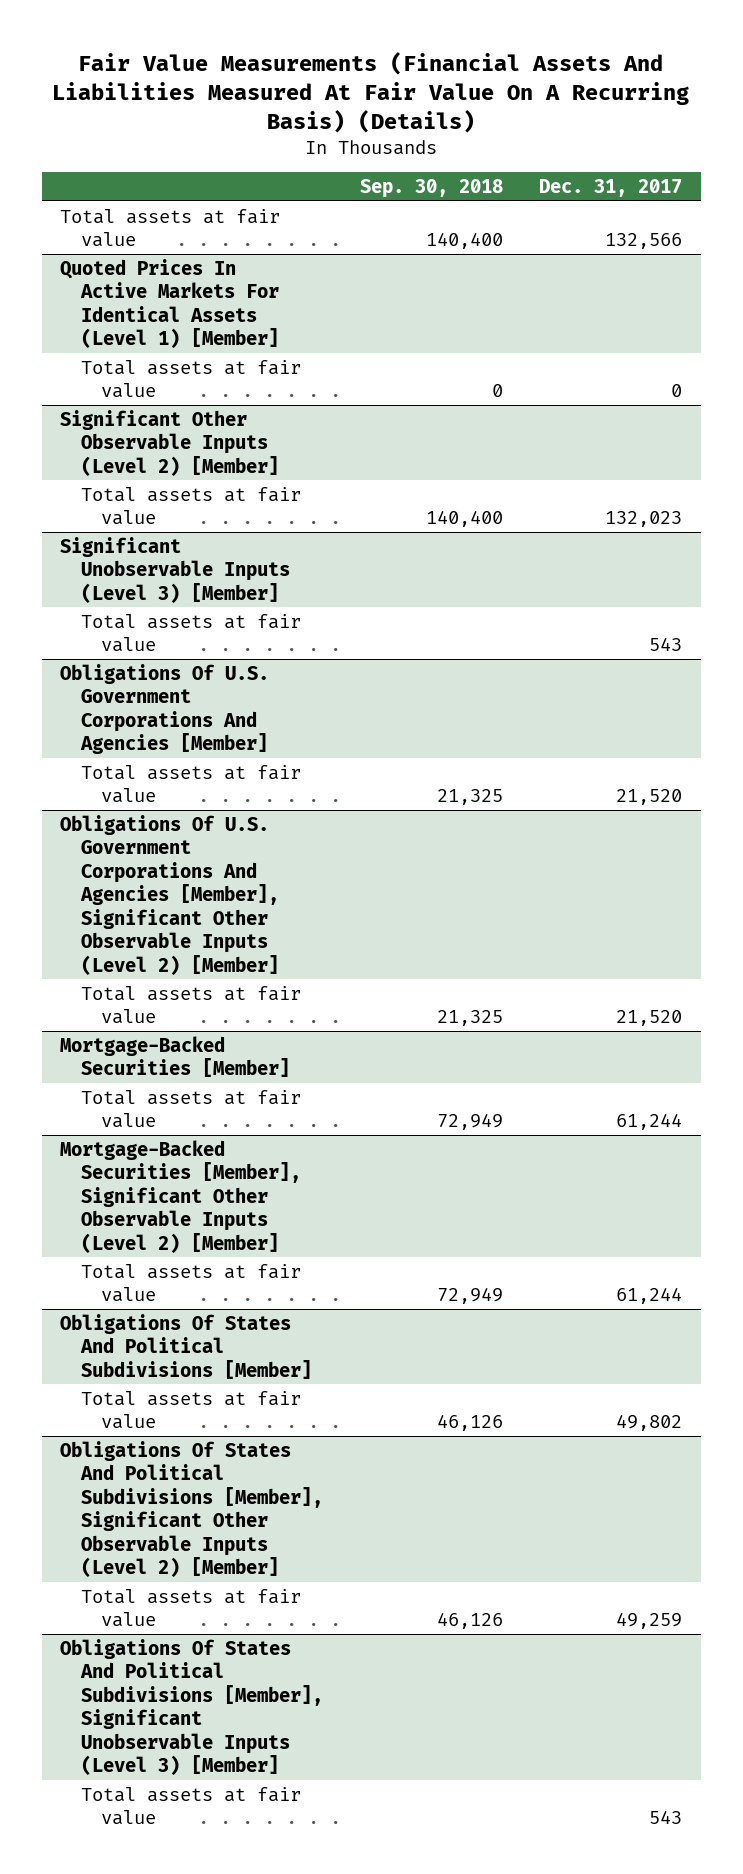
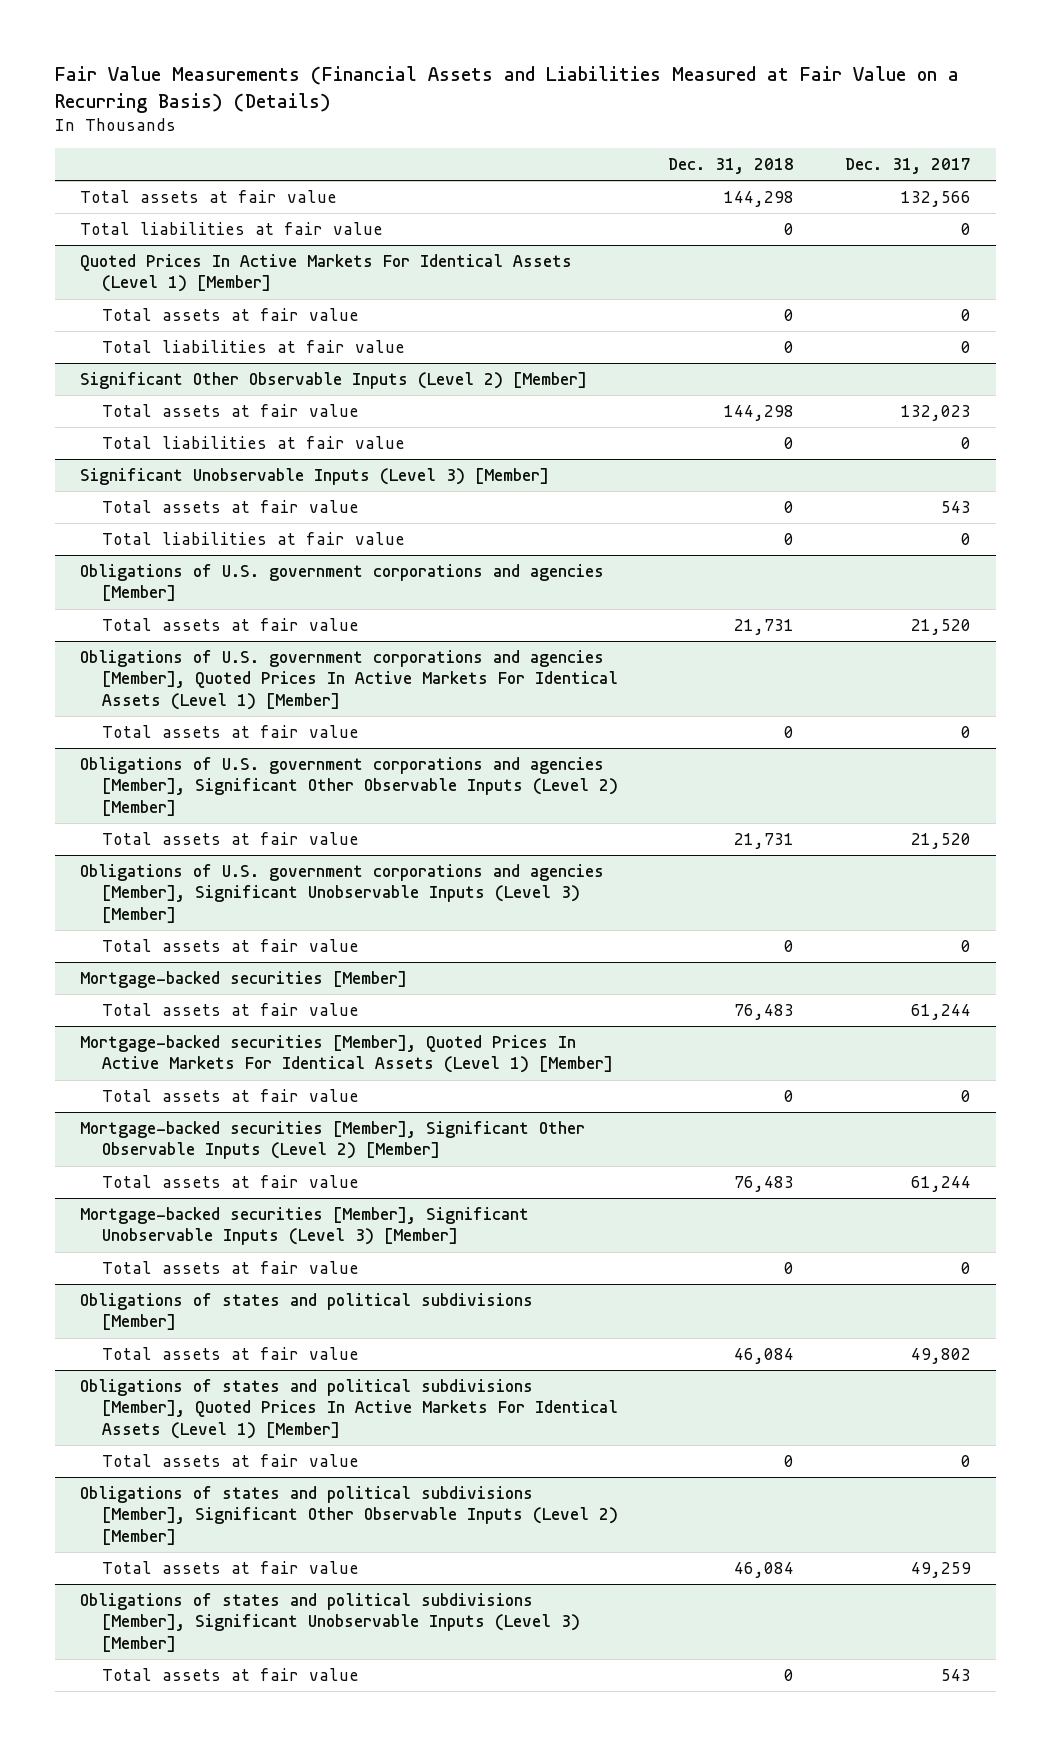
- Fair Value Measurements (Financial Assets And Liabilities Measured At Fair Value On A Recurring Basis) (Details)
+ Fair Value Measurements (Financial Assets and Liabilities Measured at Fair Value on a Recurring Basis) (Details)
- | Sep. 30, 2018 | Dec. 31, 2017
+ | Dec. 31, 2018 | Dec. 31, 2017
+ Total liabilities at fair value | 0 | 0
@ Quoted Prices In Active Markets For Identical Assets (Level 1) [Member]
+ Total liabilities at fair value | 0 | 0
@ Significant Other Observable Inputs (Level 2) [Member]
+ Total liabilities at fair value | 0 | 0
- Obligations Of U.S. Government Corporations And Agencies [Member]
@ Significant Unobservable Inputs (Level 3) [Member]
+ Total liabilities at fair value | 0 | 0
+ Obligations of U.S. government corporations and agencies [Member]
- Obligations Of U.S. Government Corporations And Agencies [Member], Significant Other Observable Inputs (Level 2) [Member]
+ Obligations of U.S. government corporations and agencies [Member], Quoted Prices In Active Markets For Identical Assets (Level 1) [Member]
+ Total assets at fair value | 0 | 0
+ Obligations of U.S. government corporations and agencies [Member], Significant Other Observable Inputs (Level 2) [Member]
- Mortgage-Backed Securities [Member]
+ Obligations of U.S. government corporations and agencies [Member], Significant Unobservable Inputs (Level 3) [Member]
+ Total assets at fair value | 0 | 0
+ Mortgage-backed securities [Member]
- Mortgage-Backed Securities [Member], Significant Other Observable Inputs (Level 2) [Member]
+ Mortgage-backed securities [Member], Quoted Prices In Active Markets For Identical Assets (Level 1) [Member]
+ Total assets at fair value | 0 | 0
+ Mortgage-backed securities [Member], Significant Other Observable Inputs (Level 2) [Member]
- Obligations Of States And Political Subdivisions [Member]
+ Mortgage-backed securities [Member], Significant Unobservable Inputs (Level 3) [Member]
+ Total assets at fair value | 0 | 0
+ Obligations of states and political subdivisions [Member]
- Obligations Of States And Political Subdivisions [Member], Significant Other Observable Inputs (Level 2) [Member]
+ Obligations of states and political subdivisions [Member], Quoted Prices In Active Markets For Identical Assets (Level 1) [Member]
+ Total assets at fair value | 0 | 0
+ Obligations of states and political subdivisions [Member], Significant Other Observable Inputs (Level 2) [Member]
- Obligations Of States And Political Subdivisions [Member], Significant Unobservable Inputs (Level 3) [Member]
+ Obligations of states and political subdivisions [Member], Significant Unobservable Inputs (Level 3) [Member]

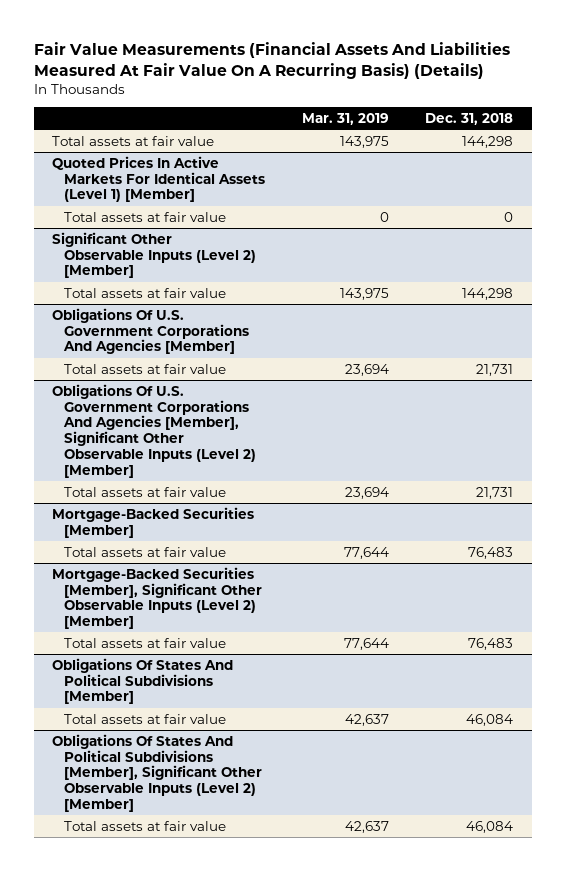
- Fair Value Measurements (Financial Assets and Liabilities Measured at Fair Value on a Recurring Basis) (Details)
+ Fair Value Measurements (Financial Assets And Liabilities Measured At Fair Value On A Recurring Basis) (Details)
- | Dec. 31, 2018 | Dec. 31, 2017
+ | Mar. 31, 2019 | Dec. 31, 2018
- Total liabilities at fair value | 0 | 0
@ Quoted Prices In Active Markets For Identical Assets (Level 1) [Member]
- Total liabilities at fair value | 0 | 0
@ Significant Other Observable Inputs (Level 2) [Member]
- Total liabilities at fair value | 0 | 0
- Significant Unobservable Inputs (Level 3) [Member]
- Total assets at fair value | 0 | 543
- Total liabilities at fair value | 0 | 0
- Obligations of U.S. government corporations and agencies [Member]
+ Obligations Of U.S. Government Corporations And Agencies [Member]
- Obligations of U.S. government corporations and agencies [Member], Quoted Prices In Active Markets For Identical Assets (Level 1) [Member]
- Total assets at fair value | 0 | 0
- Obligations of U.S. government corporations and agencies [Member], Significant Other Observable Inputs (Level 2) [Member]
+ Obligations Of U.S. Government Corporations And Agencies [Member], Significant Other Observable Inputs (Level 2) [Member]
- Obligations of U.S. government corporations and agencies [Member], Significant Unobservable Inputs (Level 3) [Member]
- Total assets at fair value | 0 | 0
- Mortgage-backed securities [Member]
+ Mortgage-Backed Securities [Member]
- Mortgage-backed securities [Member], Quoted Prices In Active Markets For Identical Assets (Level 1) [Member]
- Total assets at fair value | 0 | 0
- Mortgage-backed securities [Member], Significant Other Observable Inputs (Level 2) [Member]
+ Mortgage-Backed Securities [Member], Significant Other Observable Inputs (Level 2) [Member]
- Mortgage-backed securities [Member], Significant Unobservable Inputs (Level 3) [Member]
- Total assets at fair value | 0 | 0
- Obligations of states and political subdivisions [Member]
+ Obligations Of States And Political Subdivisions [Member]
- Obligations of states and political subdivisions [Member], Quoted Prices In Active Markets For Identical Assets (Level 1) [Member]
- Total assets at fair value | 0 | 0
- Obligations of states and political subdivisions [Member], Significant Other Observable Inputs (Level 2) [Member]
+ Obligations Of States And Political Subdivisions [Member], Significant Other Observable Inputs (Level 2) [Member]
- Obligations of states and political subdivisions [Member], Significant Unobservable Inputs (Level 3) [Member]
- Total assets at fair value | 0 | 543

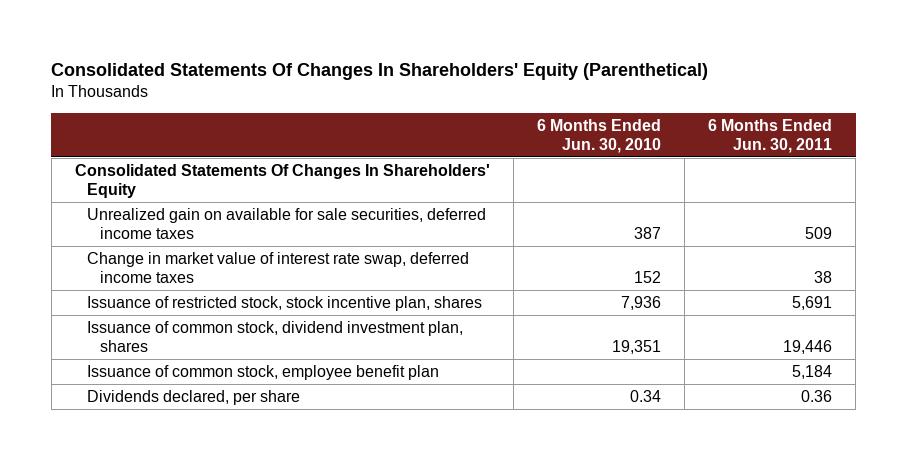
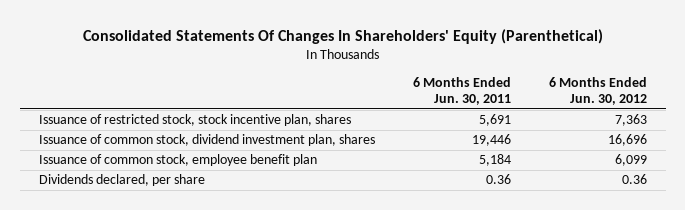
- | 6 Months Ended Jun. 30, 2010 | 6 Months Ended Jun. 30, 2011
+ | 6 Months Ended Jun. 30, 2011 | 6 Months Ended Jun. 30, 2012
- Consolidated Statements Of Changes In Shareholders' Equity
- Unrealized gain on available for sale securities, deferred income taxes | 387 | 509
- Change in market value of interest rate swap, deferred income taxes | 152 | 38

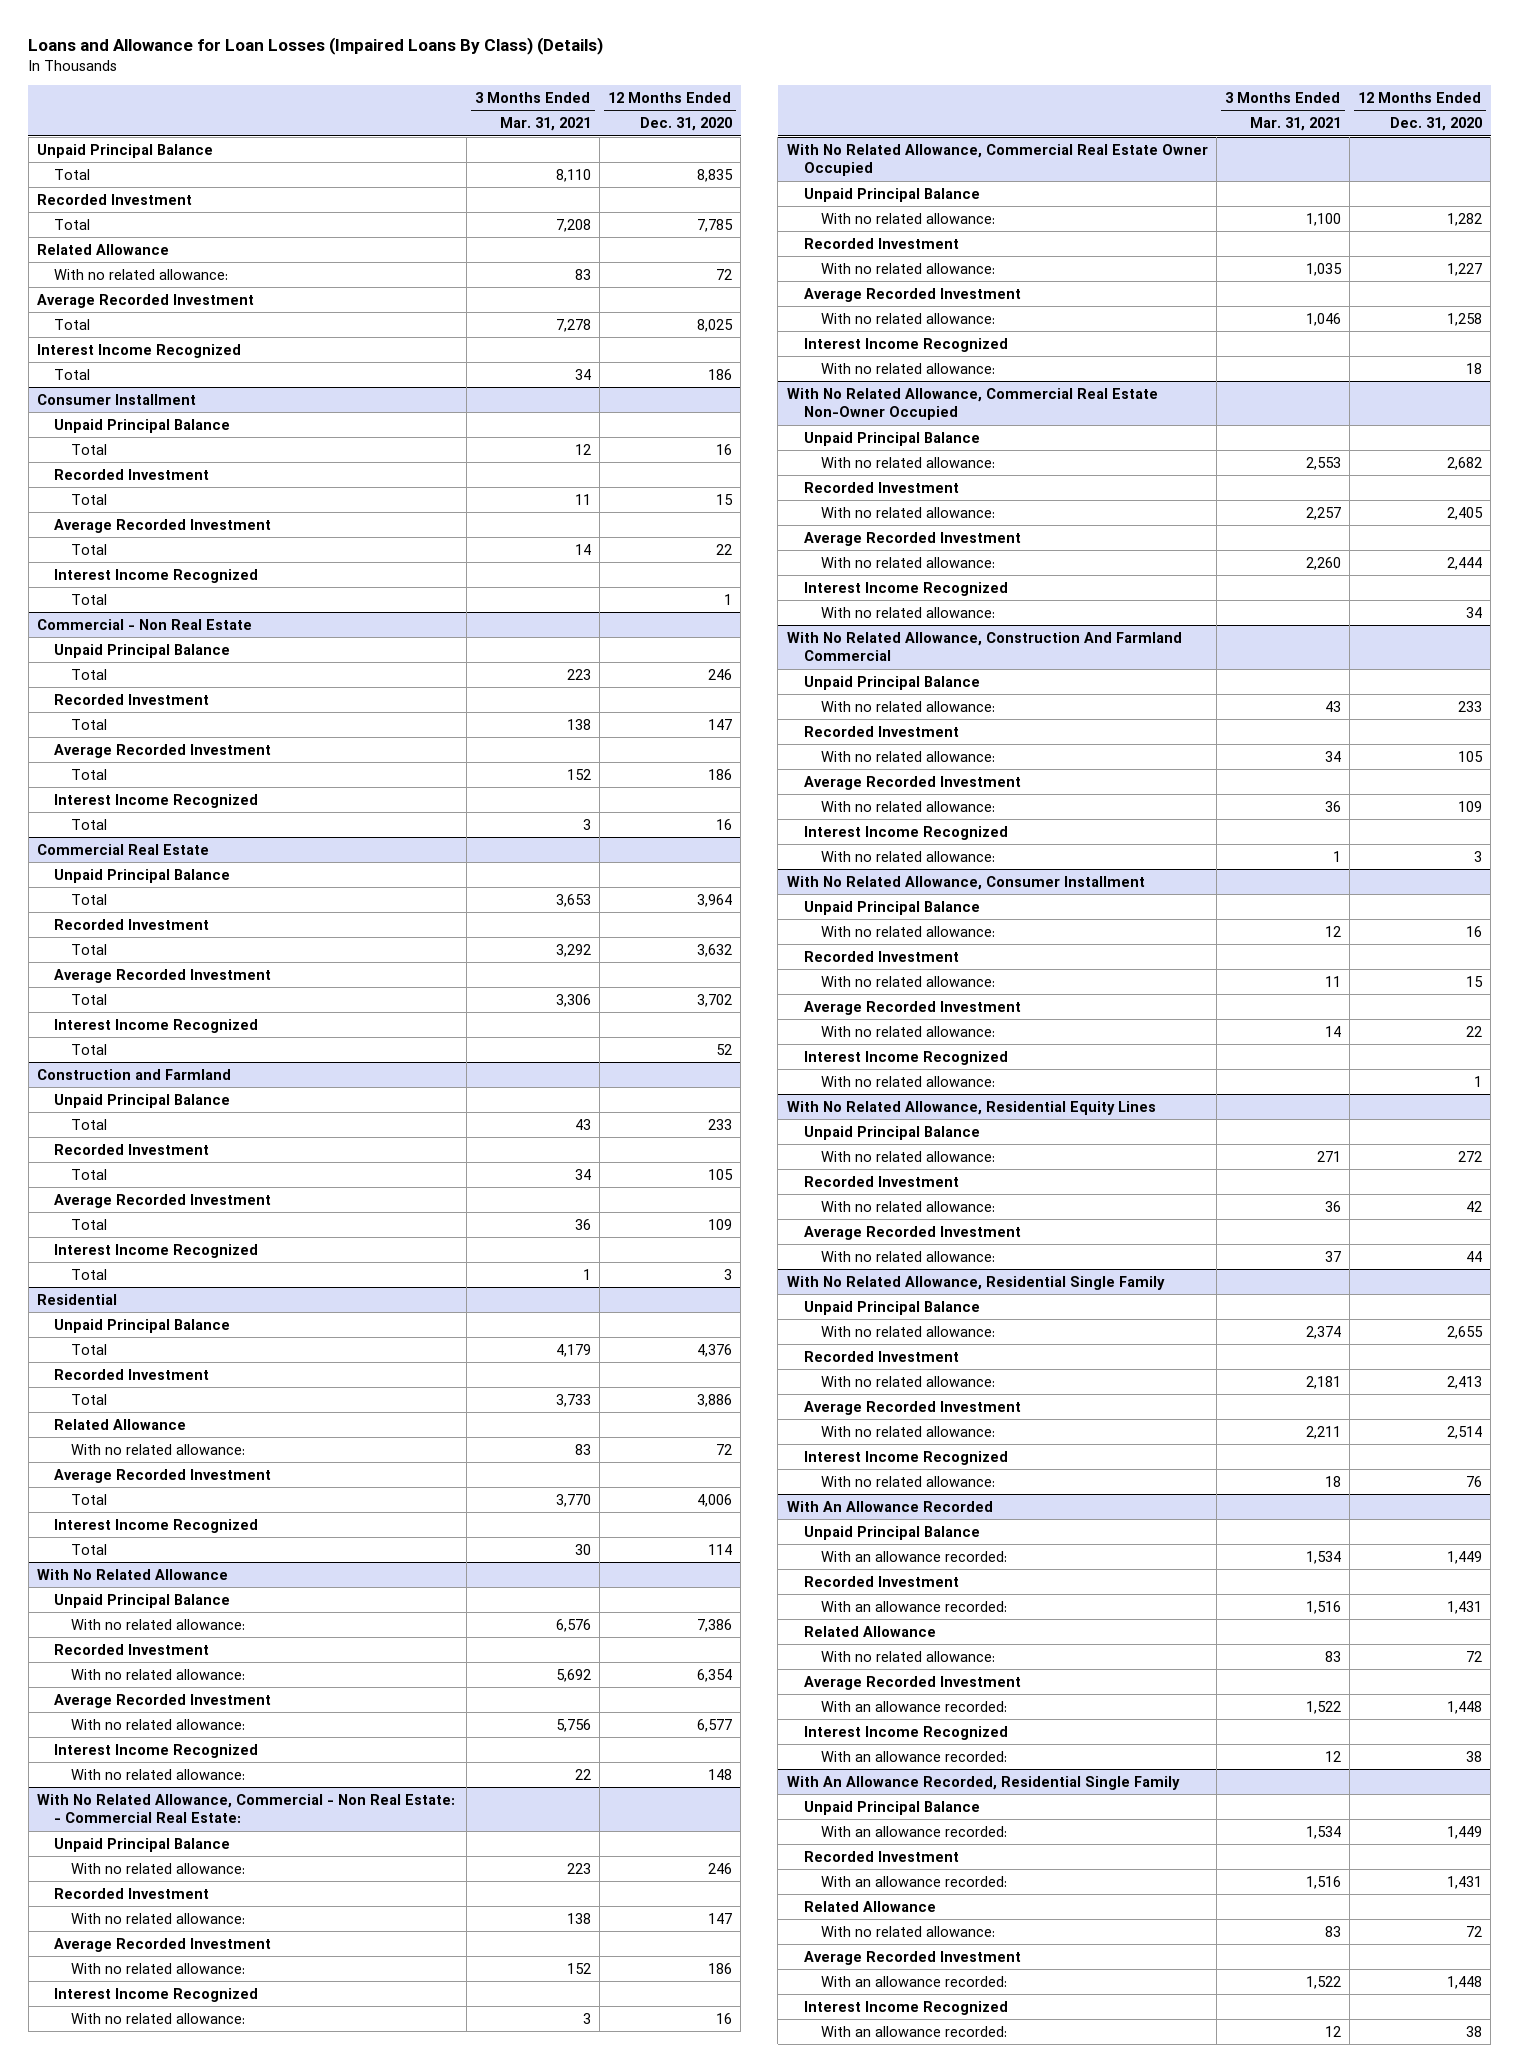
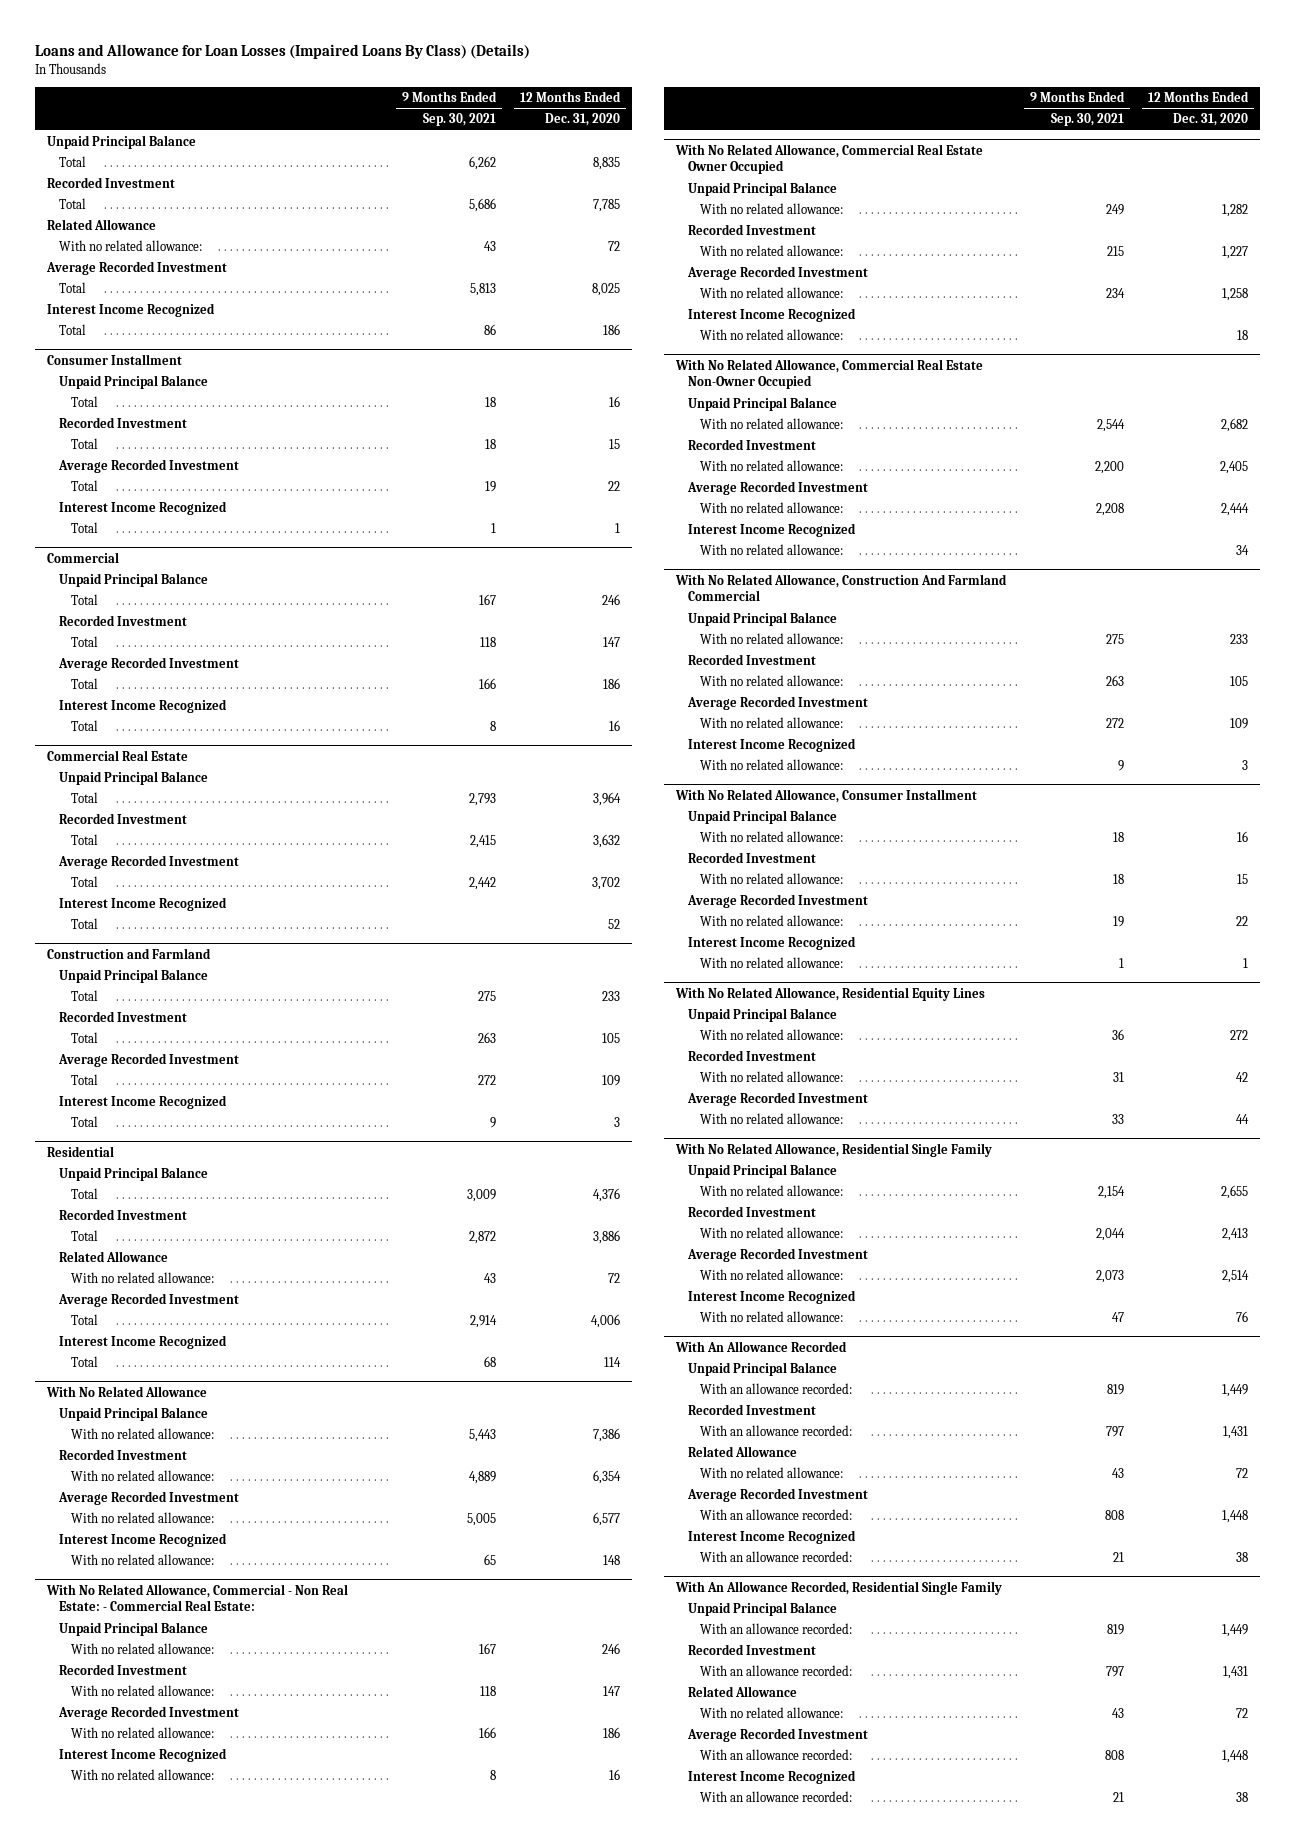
- | 3 Months Ended Mar. 31, 2021 | 12 Months Ended Dec. 31, 2020
+ | 9 Months Ended Sep. 30, 2021 | 12 Months Ended Dec. 31, 2020
- Commercial - Non Real Estate
+ Commercial

